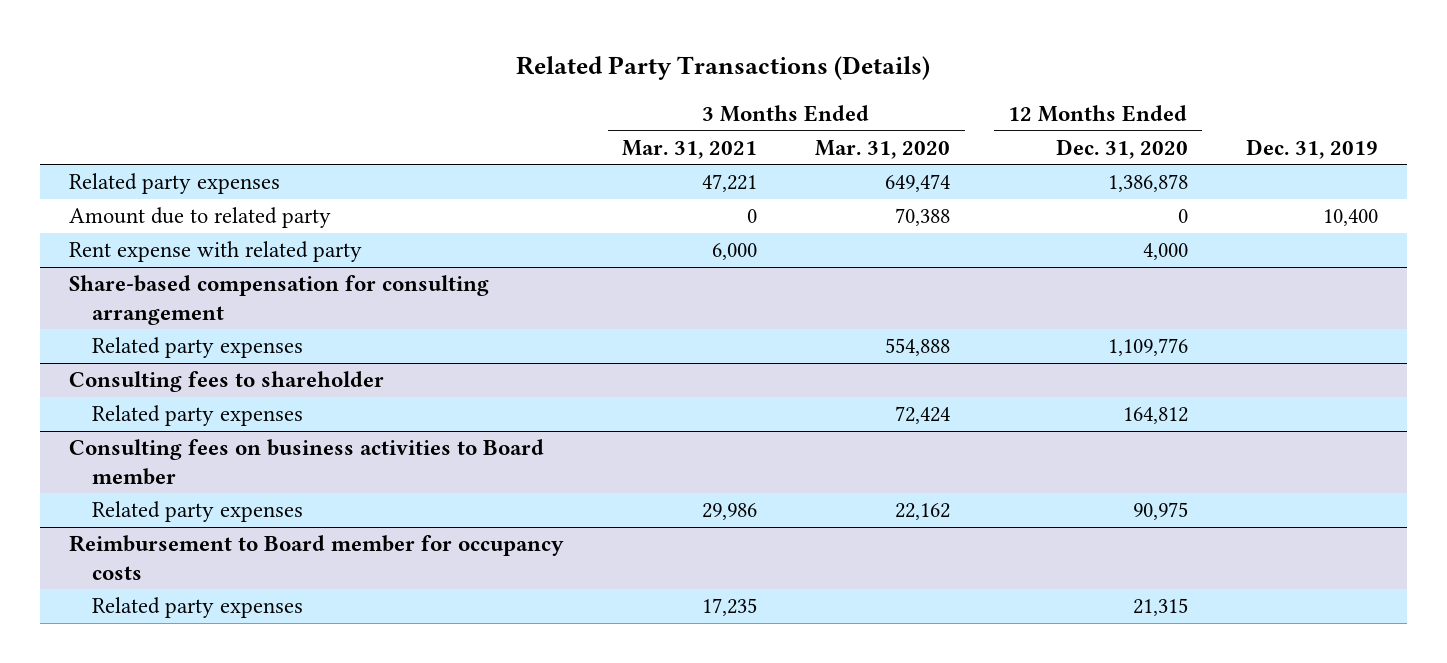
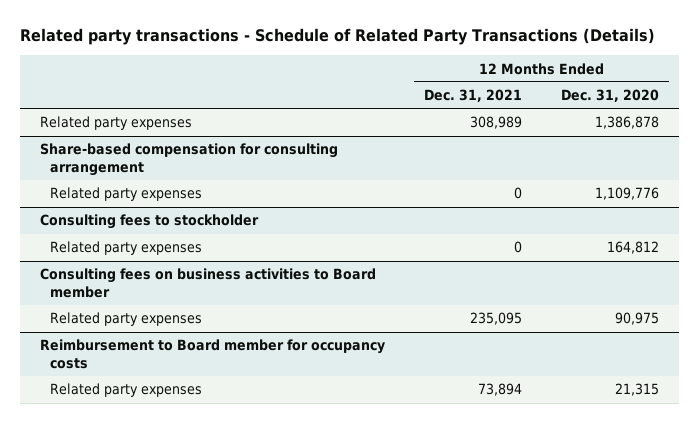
- Related Party Transactions (Details)
+ Related party transactions - Schedule of Related Party Transactions (Details)
- | 3 Months Ended Mar. 31, 2021 | 3 Months Ended Mar. 31, 2020 | 12 Months Ended Dec. 31, 2020 | Dec. 31, 2019
+ | 12 Months Ended Dec. 31, 2021 | 12 Months Ended Dec. 31, 2020
- Amount due to related party | 0 | 70,388 | 0 | 10,400
- Rent expense with related party | 6,000 | | 4,000 |
- Consulting fees to shareholder
+ Consulting fees to stockholder

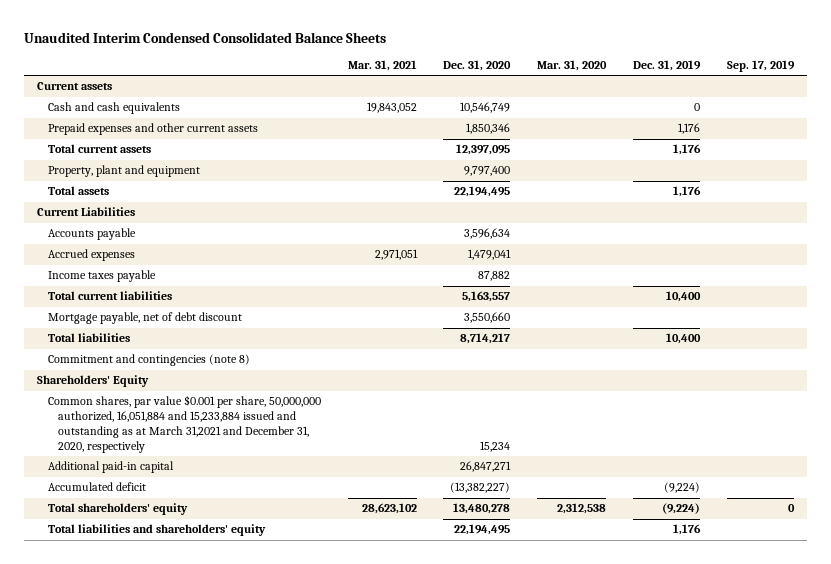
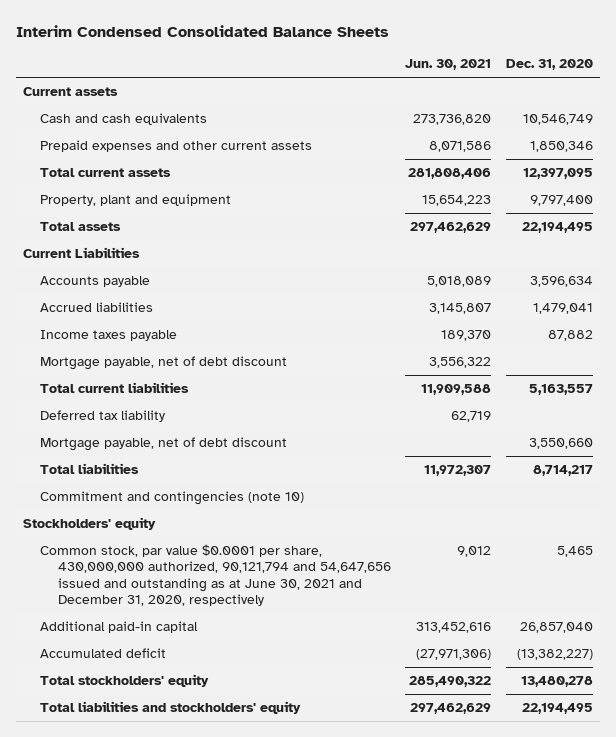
- Unaudited Interim Condensed Consolidated Balance Sheets
+ Interim Condensed Consolidated Balance Sheets
- | Mar. 31, 2021 | Dec. 31, 2020 | Mar. 31, 2020 | Dec. 31, 2019 | Sep. 17, 2019
+ | Jun. 30, 2021 | Dec. 31, 2020
- Accrued expenses | 2,971,051 | 1,479,041 | | |
+ Accrued liabilities | 3,145,807 | 1,479,041
+ Mortgage payable, net of debt discount | 3,556,322 |
+ Deferred tax liability | 62,719 |
- Commitment and contingencies (note 8)
- Shareholders' Equity
- Common shares, par value $0.001 per share, 50,000,000 authorized, 16,051,884 and 15,233,884 issued and outstanding as at March 31,2021 and December 31, 2020, respectively | | 15,234 | | |
- Additional paid-in capital | | 26,847,271 | | |
+ Commitment and contingencies (note 10)
+ Stockholders' equity
+ Common stock, par value $0.0001 per share, 430,000,000 authorized, 90,121,794 and 54,647,656 issued and outstanding as at June 30, 2021 and December 31, 2020, respectively | 9,012 | 5,465
+ Additional paid-in capital | 313,452,616 | 26,857,040
- Total shareholders' equity | 28,623,102 | 13,480,278 | 2,312,538 | (9,224) | 0
- Total liabilities and shareholders' equity | | 22,194,495 | | 1,176 |
+ Total stockholders' equity | 285,490,322 | 13,480,278
+ Total liabilities and stockholders' equity | 297,462,629 | 22,194,495

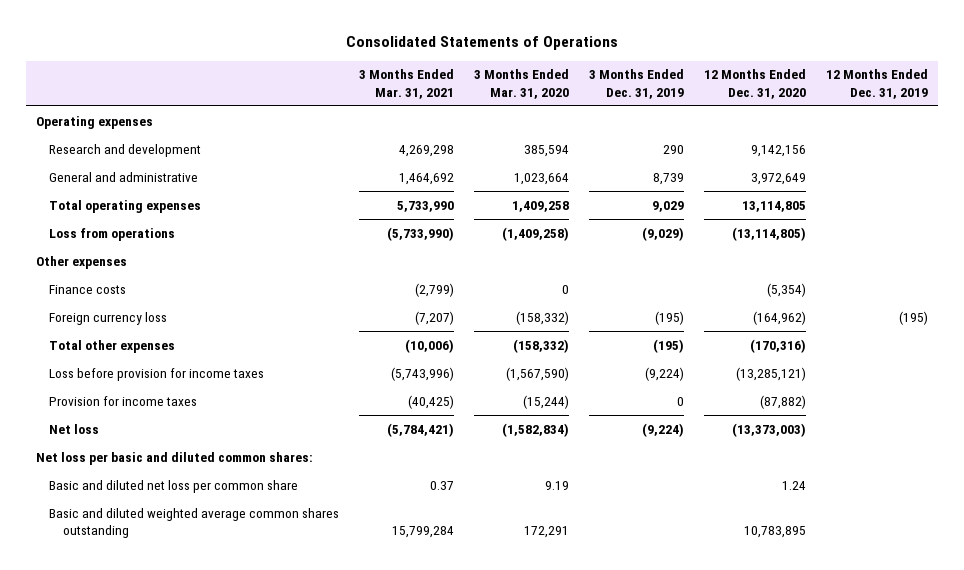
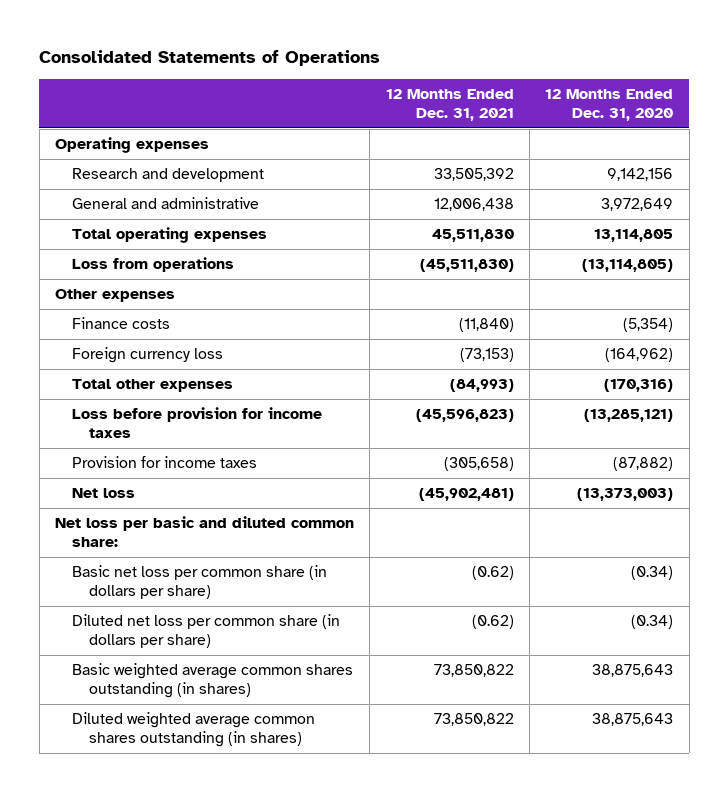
- | 3 Months Ended Mar. 31, 2021 | 3 Months Ended Mar. 31, 2020 | 3 Months Ended Dec. 31, 2019 | 12 Months Ended Dec. 31, 2020 | 12 Months Ended Dec. 31, 2019
+ | 12 Months Ended Dec. 31, 2021 | 12 Months Ended Dec. 31, 2020
- Net loss per basic and diluted common shares:
- Basic and diluted net loss per common share | 0.37 | 9.19 | | 1.24 |
- Basic and diluted weighted average common shares outstanding | 15,799,284 | 172,291 | | 10,783,895 |
+ Net loss per basic and diluted common share:
+ Basic net loss per common share (in dollars per share) | (0.62) | (0.34)
+ Diluted net loss per common share (in dollars per share) | (0.62) | (0.34)
+ Basic weighted average common shares outstanding (in shares) | 73,850,822 | 38,875,643
+ Diluted weighted average common shares outstanding (in shares) | 73,850,822 | 38,875,643

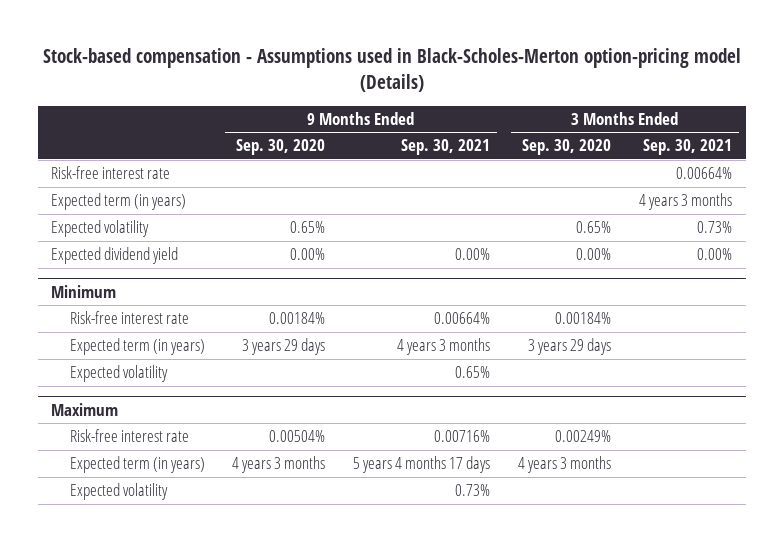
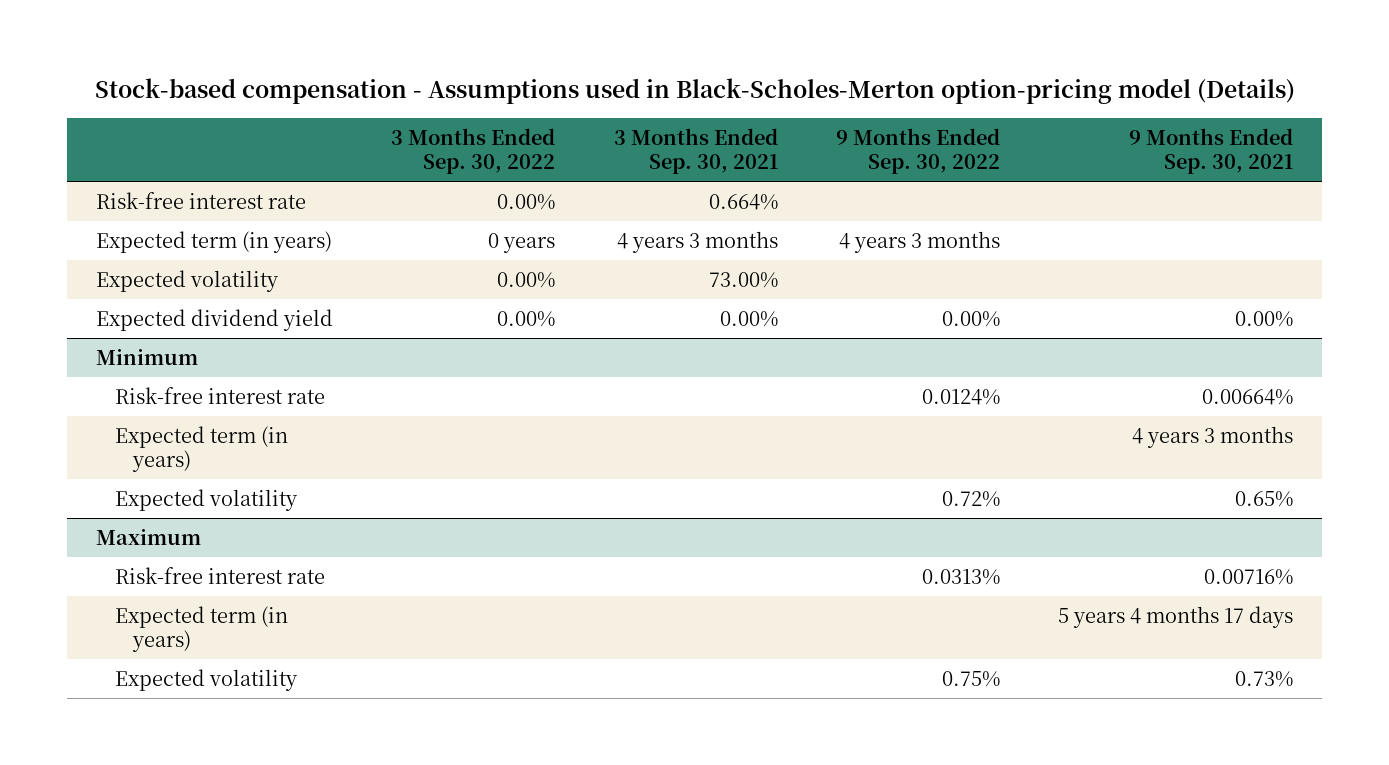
- | 9 Months Ended Sep. 30, 2020 | 9 Months Ended Sep. 30, 2021 | 3 Months Ended Sep. 30, 2020 | 3 Months Ended Sep. 30, 2021
+ | 3 Months Ended Sep. 30, 2022 | 3 Months Ended Sep. 30, 2021 | 9 Months Ended Sep. 30, 2022 | 9 Months Ended Sep. 30, 2021
- Risk-free interest rate | | | | 0.00664%
+ Risk-free interest rate | 0.00% | 0.664% | |
- Expected volatility | 0.65% | | 0.65% | 0.73%
+ Expected volatility | 0.00% | 73.00% | |

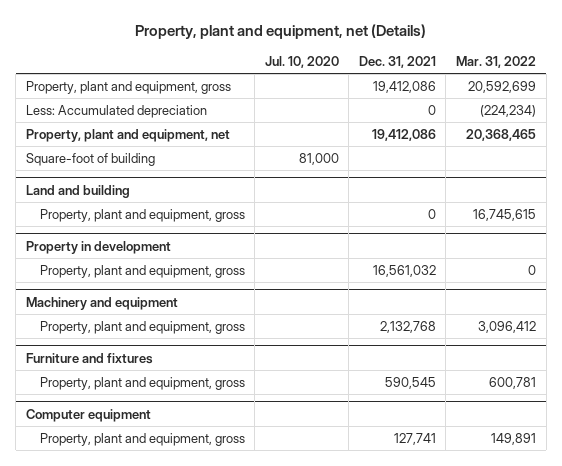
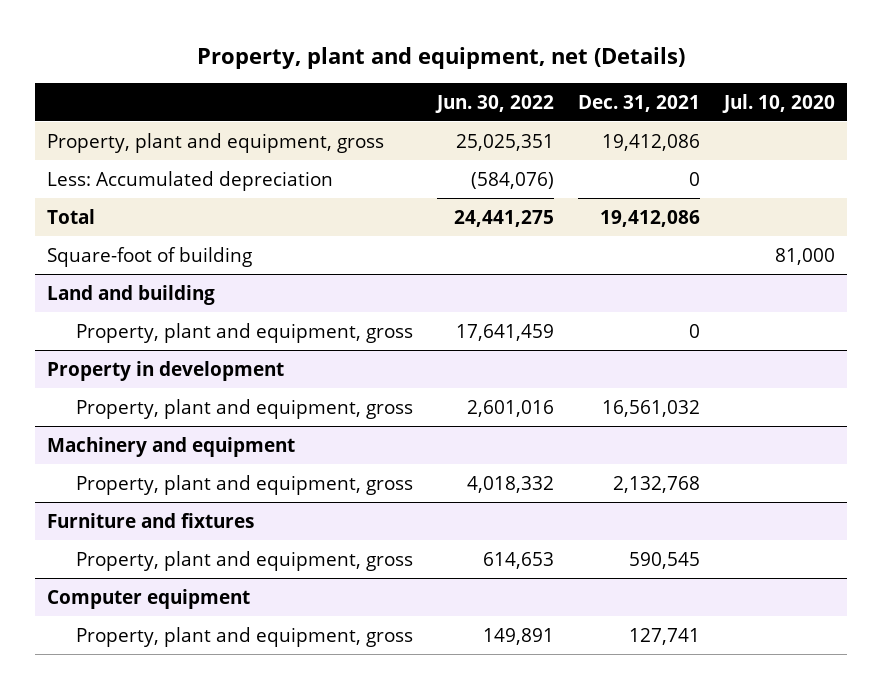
- | Jul. 10, 2020 | Dec. 31, 2021 | Mar. 31, 2022
+ | Jun. 30, 2022 | Dec. 31, 2021 | Jul. 10, 2020
- Property, plant and equipment, net | | 19,412,086 | 20,368,465
+ Total | 24,441,275 | 19,412,086 |

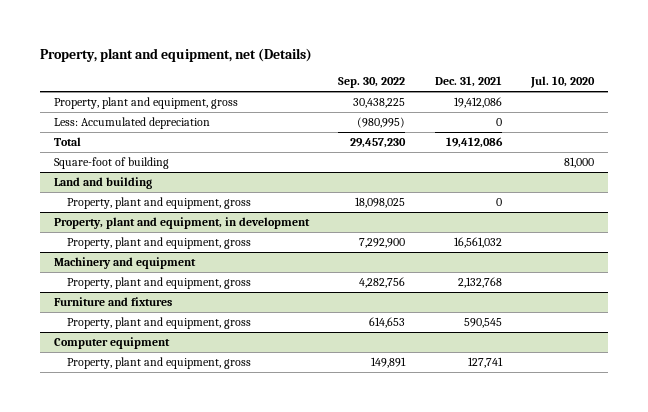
- | Jun. 30, 2022 | Dec. 31, 2021 | Jul. 10, 2020
+ | Sep. 30, 2022 | Dec. 31, 2021 | Jul. 10, 2020
- Property in development
+ Property, plant and equipment, in development

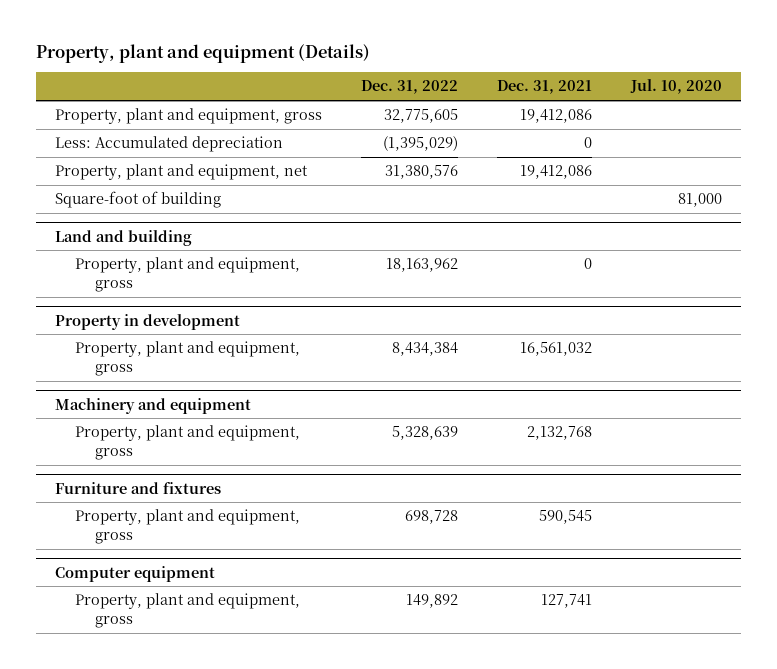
- Property, plant and equipment, net (Details)
+ Property, plant and equipment (Details)
- | Sep. 30, 2022 | Dec. 31, 2021 | Jul. 10, 2020
+ | Dec. 31, 2022 | Dec. 31, 2021 | Jul. 10, 2020
- Total | 29,457,230 | 19,412,086 |
+ Property, plant and equipment, net | 31,380,576 | 19,412,086 |
- Property, plant and equipment, in development
+ Property in development

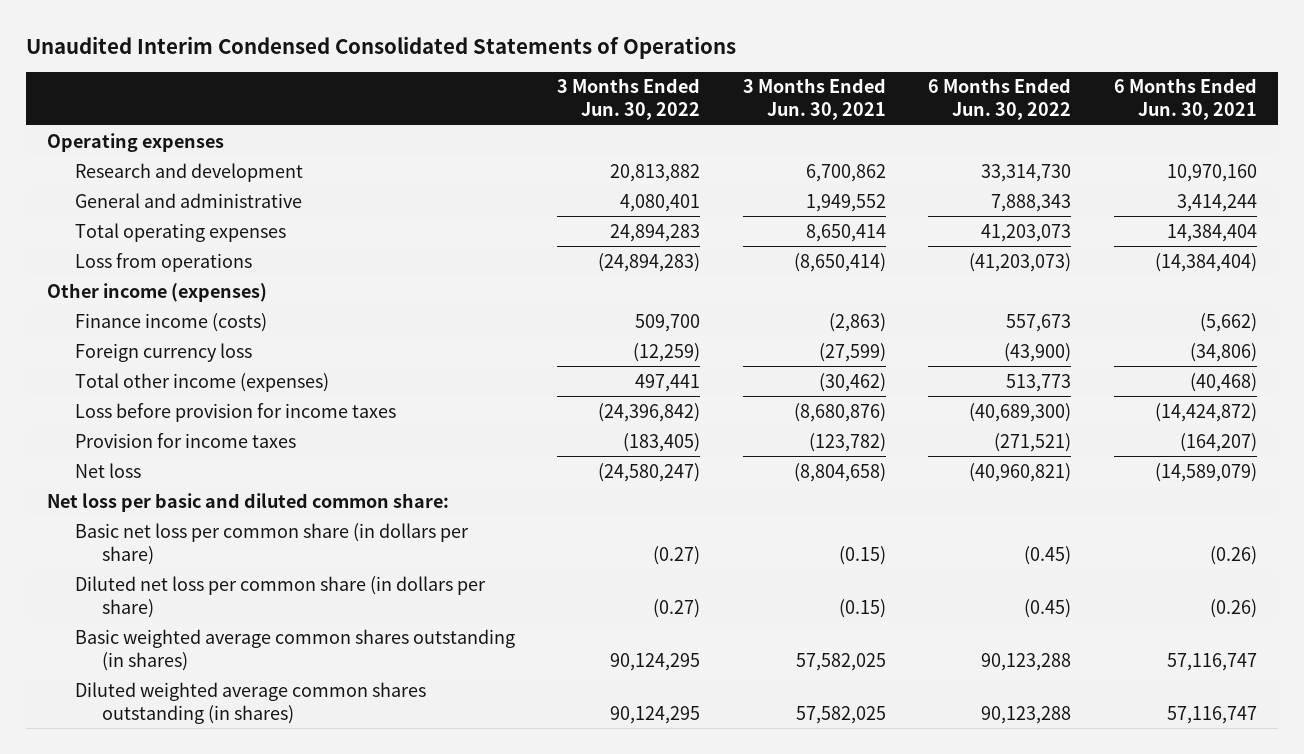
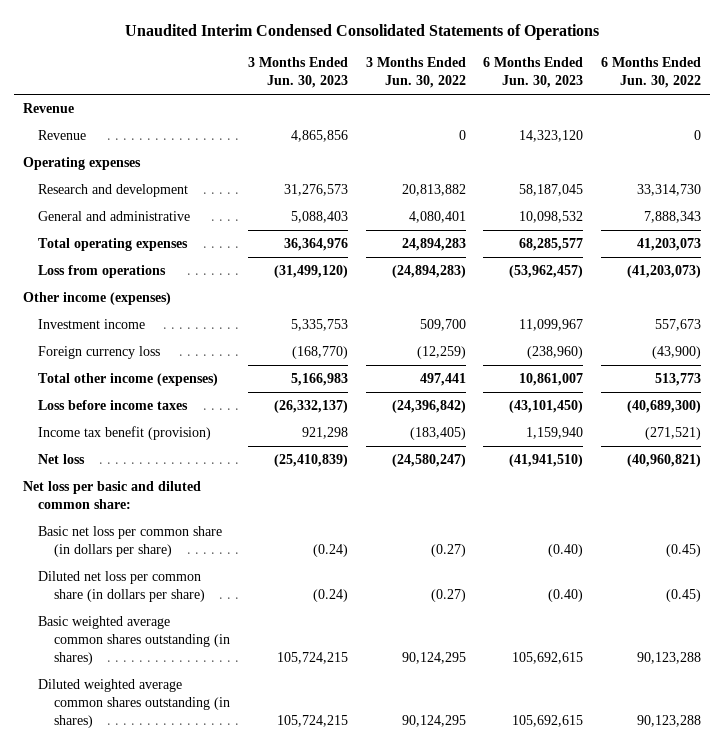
- | 3 Months Ended Jun. 30, 2022 | 3 Months Ended Jun. 30, 2021 | 6 Months Ended Jun. 30, 2022 | 6 Months Ended Jun. 30, 2021
+ | 3 Months Ended Jun. 30, 2023 | 3 Months Ended Jun. 30, 2022 | 6 Months Ended Jun. 30, 2023 | 6 Months Ended Jun. 30, 2022
+ Revenue
+ Revenue | 4,865,856 | 0 | 14,323,120 | 0
- Finance income (costs) | 509,700 | (2,863) | 557,673 | (5,662)
+ Investment income | 5,335,753 | 509,700 | 11,099,967 | 557,673
- Loss before provision for income taxes | (24,396,842) | (8,680,876) | (40,689,300) | (14,424,872)
- Provision for income taxes | (183,405) | (123,782) | (271,521) | (164,207)
+ Loss before income taxes | (26,332,137) | (24,396,842) | (43,101,450) | (40,689,300)
+ Income tax benefit (provision) | 921,298 | (183,405) | 1,159,940 | (271,521)

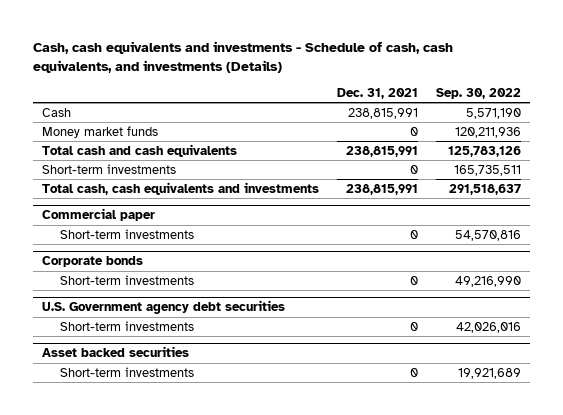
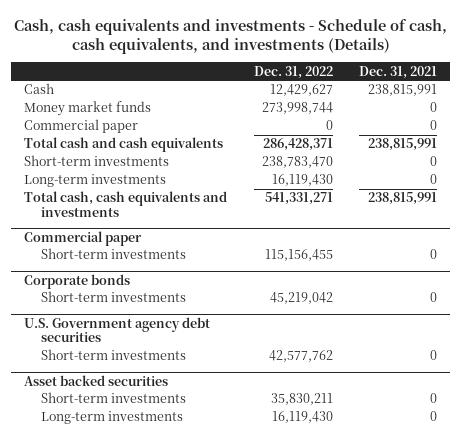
- | Dec. 31, 2021 | Sep. 30, 2022
+ | Dec. 31, 2022 | Dec. 31, 2021
+ Commercial paper | 0 | 0
+ Long-term investments | 16,119,430 | 0
@ Asset backed securities
+ Long-term investments | 16,119,430 | 0

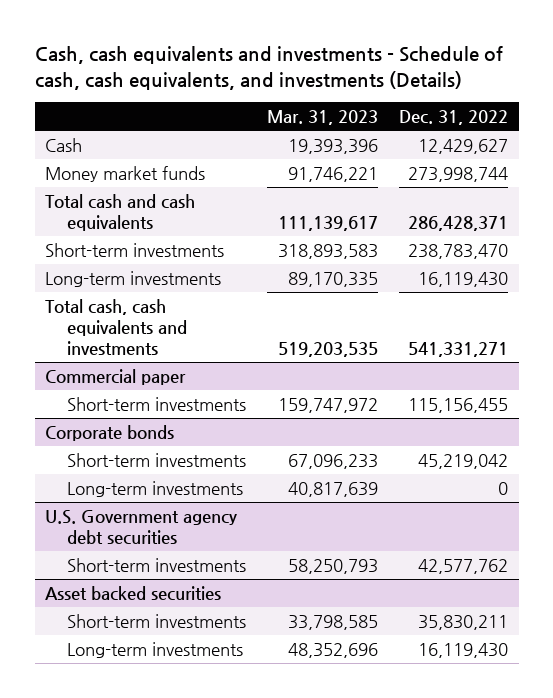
- | Dec. 31, 2022 | Dec. 31, 2021
+ | Mar. 31, 2023 | Dec. 31, 2022
- Commercial paper | 0 | 0
@ Corporate bonds
+ Long-term investments | 40,817,639 | 0

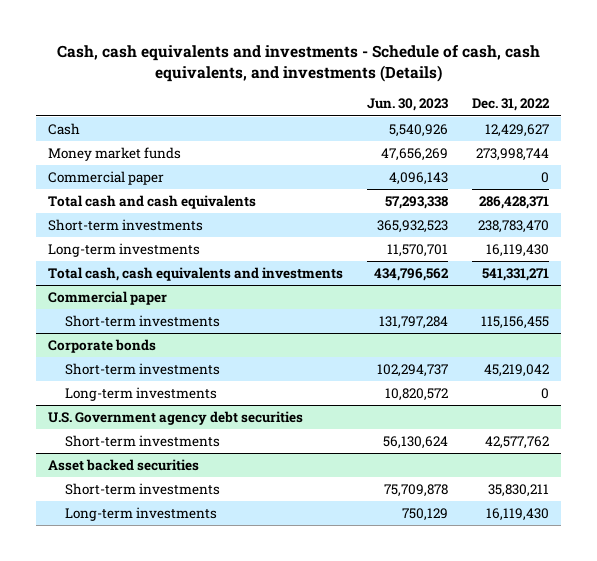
- | Mar. 31, 2023 | Dec. 31, 2022
+ | Jun. 30, 2023 | Dec. 31, 2022
+ Commercial paper | 4,096,143 | 0

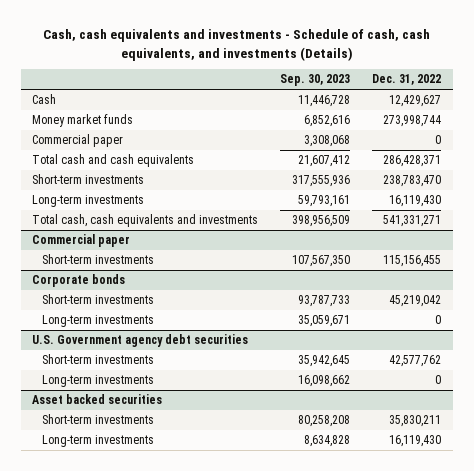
- | Jun. 30, 2023 | Dec. 31, 2022
+ | Sep. 30, 2023 | Dec. 31, 2022
@ U.S. Government agency debt securities
+ Long-term investments | 16,098,662 | 0

